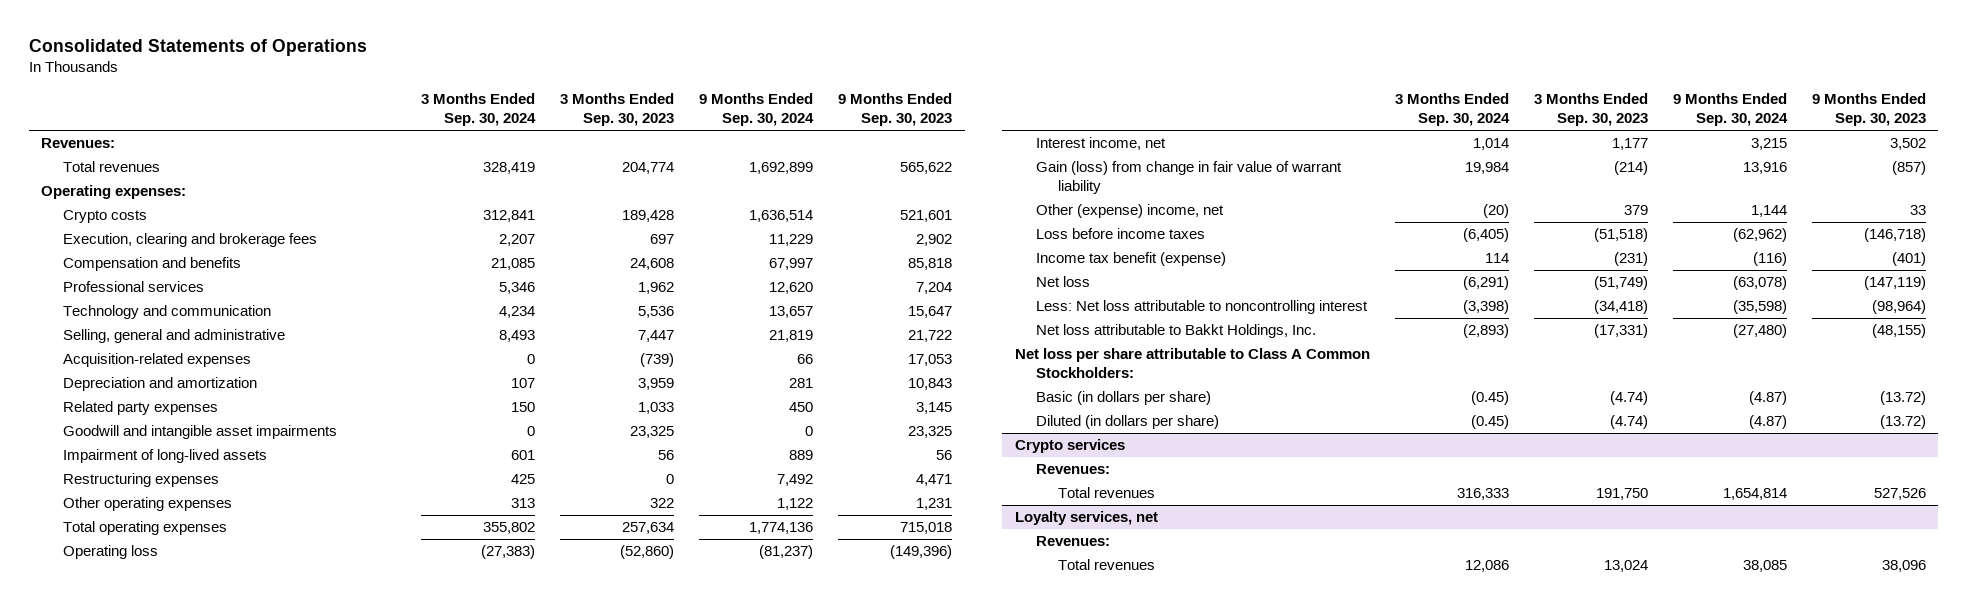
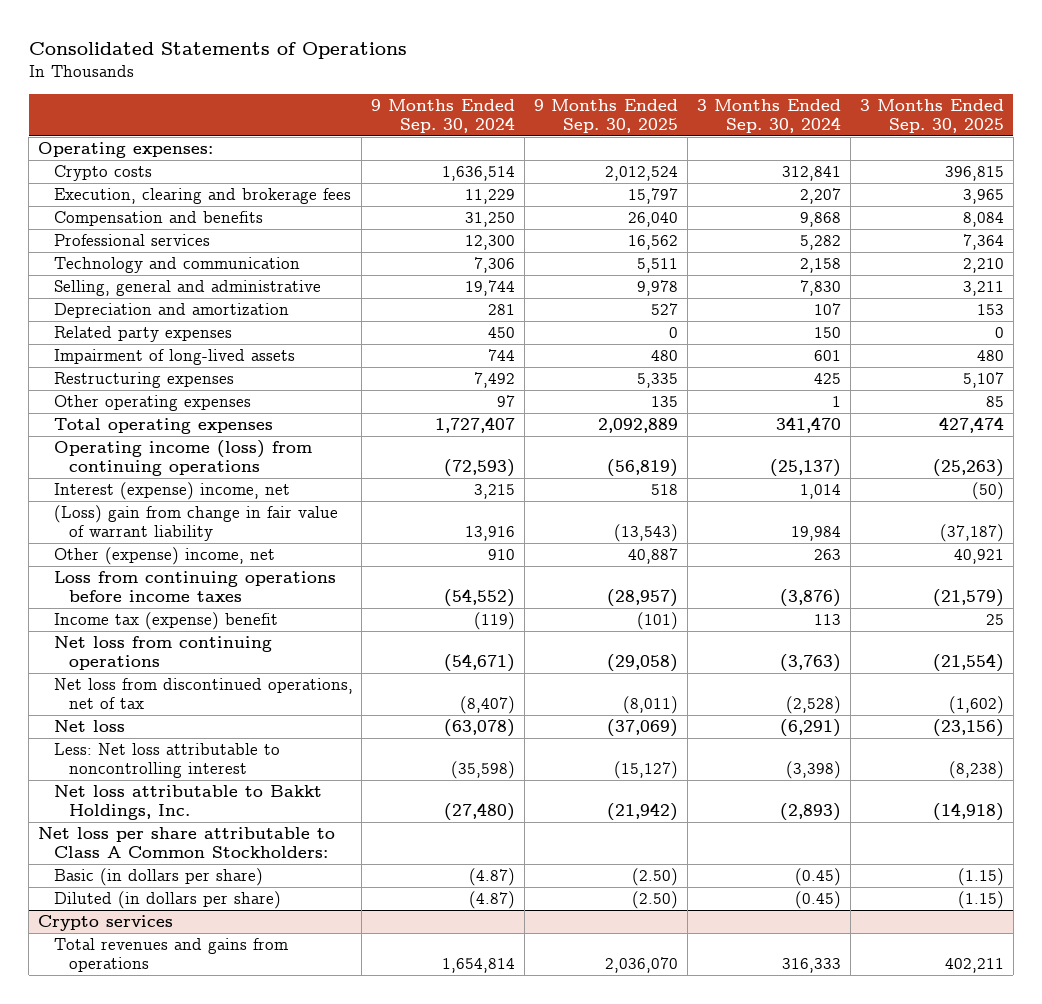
- | 3 Months Ended Sep. 30, 2024 | 3 Months Ended Sep. 30, 2023 | 9 Months Ended Sep. 30, 2024 | 9 Months Ended Sep. 30, 2023
+ | 9 Months Ended Sep. 30, 2024 | 9 Months Ended Sep. 30, 2025 | 3 Months Ended Sep. 30, 2024 | 3 Months Ended Sep. 30, 2025
- Revenues:
- Total revenues | 328,419 | 204,774 | 1,692,899 | 565,622
- Compensation and benefits | 21,085 | 24,608 | 67,997 | 85,818
- Professional services | 5,346 | 1,962 | 12,620 | 7,204
- Technology and communication | 4,234 | 5,536 | 13,657 | 15,647
- Selling, general and administrative | 8,493 | 7,447 | 21,819 | 21,722
- Acquisition-related expenses | 0 | (739) | 66 | 17,053
+ Compensation and benefits | 31,250 | 26,040 | 9,868 | 8,084
+ Professional services | 12,300 | 16,562 | 5,282 | 7,364
+ Technology and communication | 7,306 | 5,511 | 2,158 | 2,210
+ Selling, general and administrative | 19,744 | 9,978 | 7,830 | 3,211
- Goodwill and intangible asset impairments | 0 | 23,325 | 0 | 23,325
- Impairment of long-lived assets | 601 | 56 | 889 | 56
+ Impairment of long-lived assets | 744 | 480 | 601 | 480
- Other operating expenses | 313 | 322 | 1,122 | 1,231
- Total operating expenses | 355,802 | 257,634 | 1,774,136 | 715,018
- Operating loss | (27,383) | (52,860) | (81,237) | (149,396)
- Interest income, net | 1,014 | 1,177 | 3,215 | 3,502
- Gain (loss) from change in fair value of warrant liability | 19,984 | (214) | 13,916 | (857)
- Other (expense) income, net | (20) | 379 | 1,144 | 33
- Loss before income taxes | (6,405) | (51,518) | (62,962) | (146,718)
- Income tax benefit (expense) | 114 | (231) | (116) | (401)
+ Other operating expenses | 97 | 135 | 1 | 85
+ Total operating expenses | 1,727,407 | 2,092,889 | 341,470 | 427,474
+ Operating income (loss) from continuing operations | (72,593) | (56,819) | (25,137) | (25,263)
+ Interest (expense) income, net | 3,215 | 518 | 1,014 | (50)
+ (Loss) gain from change in fair value of warrant liability | 13,916 | (13,543) | 19,984 | (37,187)
+ Other (expense) income, net | 910 | 40,887 | 263 | 40,921
+ Loss from continuing operations before income taxes | (54,552) | (28,957) | (3,876) | (21,579)
+ Income tax (expense) benefit | (119) | (101) | 113 | 25
+ Net loss from continuing operations | (54,671) | (29,058) | (3,763) | (21,554)
+ Net loss from discontinued operations, net of tax | (8,407) | (8,011) | (2,528) | (1,602)
@ Crypto services
- Revenues:
- Total revenues | 316,333 | 191,750 | 1,654,814 | 527,526
- Loyalty services, net
- Revenues:
- Total revenues | 12,086 | 13,024 | 38,085 | 38,096
@ Crypto services
+ Total revenues and gains from operations | 1,654,814 | 2,036,070 | 316,333 | 402,211

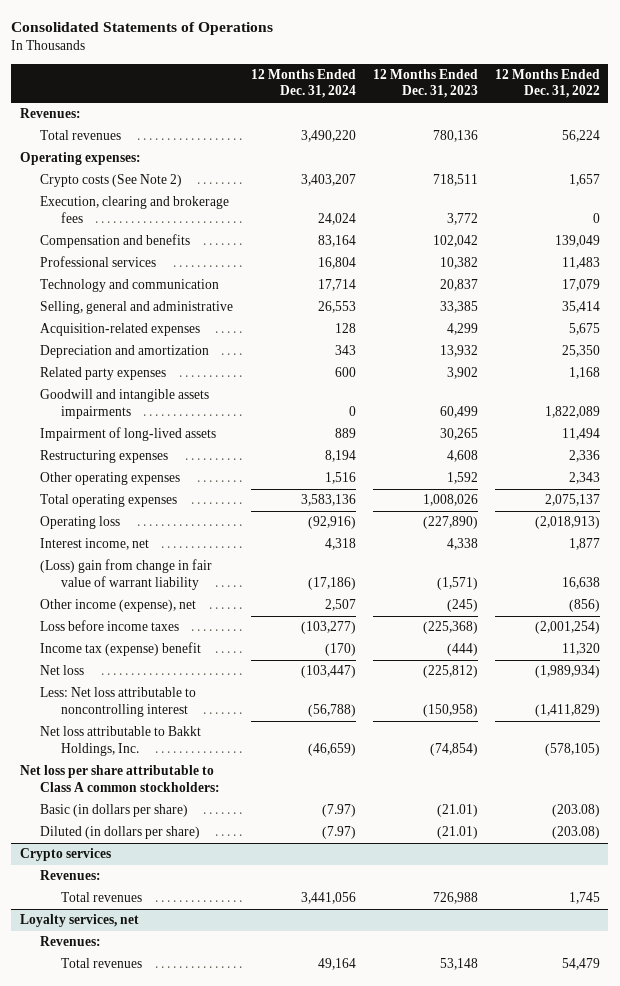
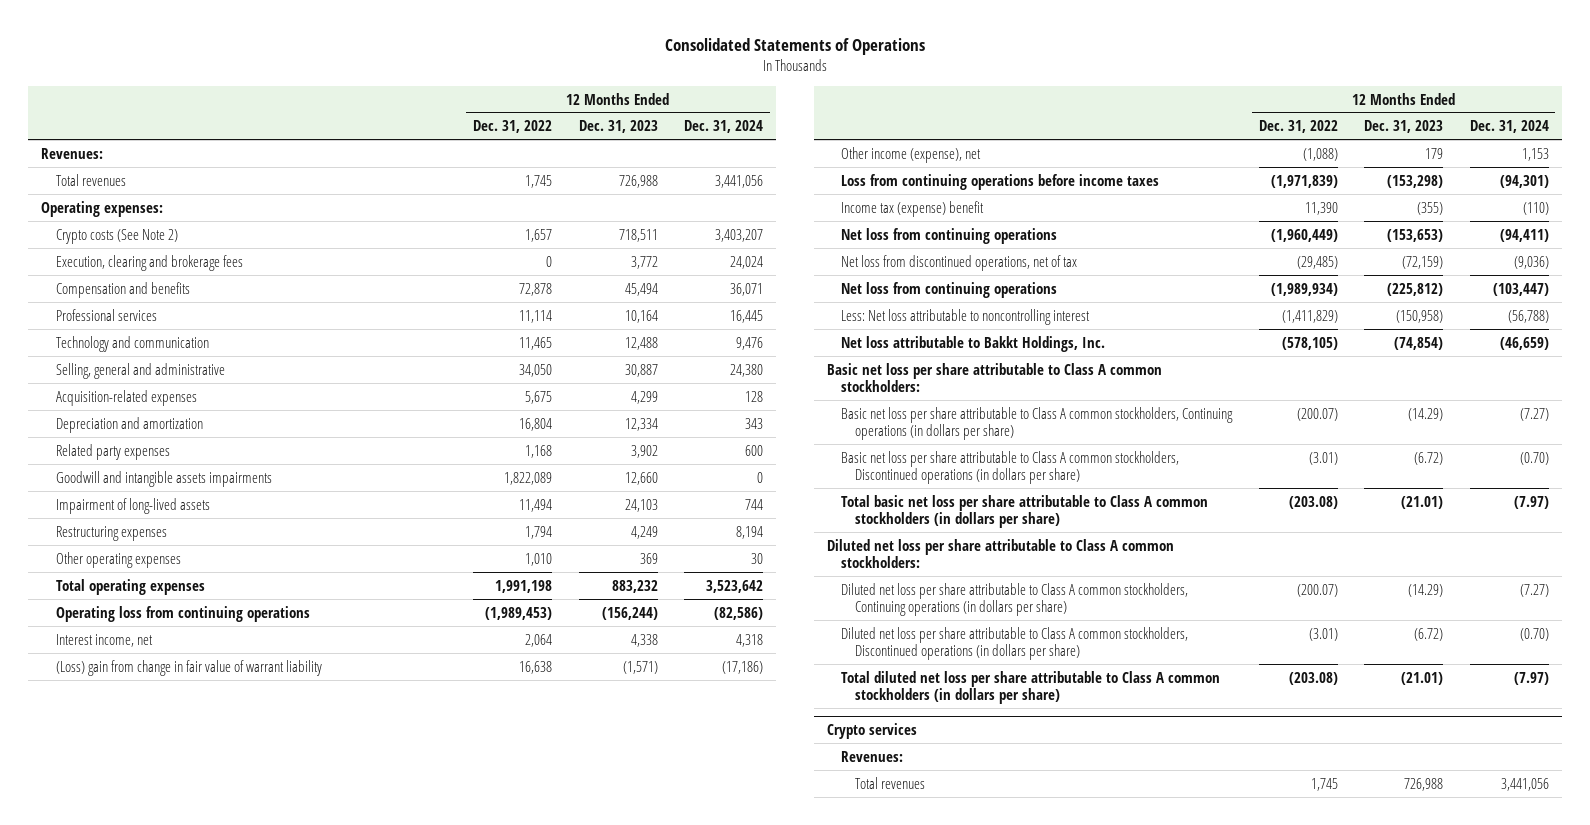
- | 12 Months Ended Dec. 31, 2024 | 12 Months Ended Dec. 31, 2023 | 12 Months Ended Dec. 31, 2022
+ | 12 Months Ended Dec. 31, 2022 | 12 Months Ended Dec. 31, 2023 | 12 Months Ended Dec. 31, 2024
- Total revenues | 3,490,220 | 780,136 | 56,224
+ Total revenues | 1,745 | 726,988 | 3,441,056
- Compensation and benefits | 83,164 | 102,042 | 139,049
- Professional services | 16,804 | 10,382 | 11,483
- Technology and communication | 17,714 | 20,837 | 17,079
- Selling, general and administrative | 26,553 | 33,385 | 35,414
+ Compensation and benefits | 72,878 | 45,494 | 36,071
+ Professional services | 11,114 | 10,164 | 16,445
+ Technology and communication | 11,465 | 12,488 | 9,476
+ Selling, general and administrative | 34,050 | 30,887 | 24,380
- Depreciation and amortization | 343 | 13,932 | 25,350
+ Depreciation and amortization | 16,804 | 12,334 | 343
- Goodwill and intangible assets impairments | 0 | 60,499 | 1,822,089
- Impairment of long-lived assets | 889 | 30,265 | 11,494
- Restructuring expenses | 8,194 | 4,608 | 2,336
- Other operating expenses | 1,516 | 1,592 | 2,343
- Total operating expenses | 3,583,136 | 1,008,026 | 2,075,137
- Operating loss | (92,916) | (227,890) | (2,018,913)
- Interest income, net | 4,318 | 4,338 | 1,877
+ Goodwill and intangible assets impairments | 1,822,089 | 12,660 | 0
+ Impairment of long-lived assets | 11,494 | 24,103 | 744
+ Restructuring expenses | 1,794 | 4,249 | 8,194
+ Other operating expenses | 1,010 | 369 | 30
+ Total operating expenses | 1,991,198 | 883,232 | 3,523,642
+ Operating loss from continuing operations | (1,989,453) | (156,244) | (82,586)
+ Interest income, net | 2,064 | 4,338 | 4,318
- Other income (expense), net | 2,507 | (245) | (856)
- Loss before income taxes | (103,277) | (225,368) | (2,001,254)
- Income tax (expense) benefit | (170) | (444) | 11,320
- Net loss | (103,447) | (225,812) | (1,989,934)
+ Other income (expense), net | (1,088) | 179 | 1,153
+ Loss from continuing operations before income taxes | (1,971,839) | (153,298) | (94,301)
+ Income tax (expense) benefit | 11,390 | (355) | (110)
+ Net loss from continuing operations | (1,960,449) | (153,653) | (94,411)
+ Net loss from discontinued operations, net of tax | (29,485) | (72,159) | (9,036)
+ Net loss from continuing operations | (1,989,934) | (225,812) | (103,447)
- Net loss per share attributable to Class A common stockholders:
- Basic (in dollars per share) | (7.97) | (21.01) | (203.08)
- Diluted (in dollars per share) | (7.97) | (21.01) | (203.08)
+ Basic net loss per share attributable to Class A common stockholders:
+ Basic net loss per share attributable to Class A common stockholders, Continuing operations (in dollars per share) | (200.07) | (14.29) | (7.27)
+ Basic net loss per share attributable to Class A common stockholders, Discontinued operations (in dollars per share) | (3.01) | (6.72) | (0.70)
+ Total basic net loss per share attributable to Class A common stockholders (in dollars per share) | (203.08) | (21.01) | (7.97)
+ Diluted net loss per share attributable to Class A common stockholders:
+ Diluted net loss per share attributable to Class A common stockholders, Continuing operations (in dollars per share) | (200.07) | (14.29) | (7.27)
+ Diluted net loss per share attributable to Class A common stockholders, Discontinued operations (in dollars per share) | (3.01) | (6.72) | (0.70)
+ Total diluted net loss per share attributable to Class A common stockholders (in dollars per share) | (203.08) | (21.01) | (7.97)
- Loyalty services, net
- Revenues:
- Total revenues | 49,164 | 53,148 | 54,479

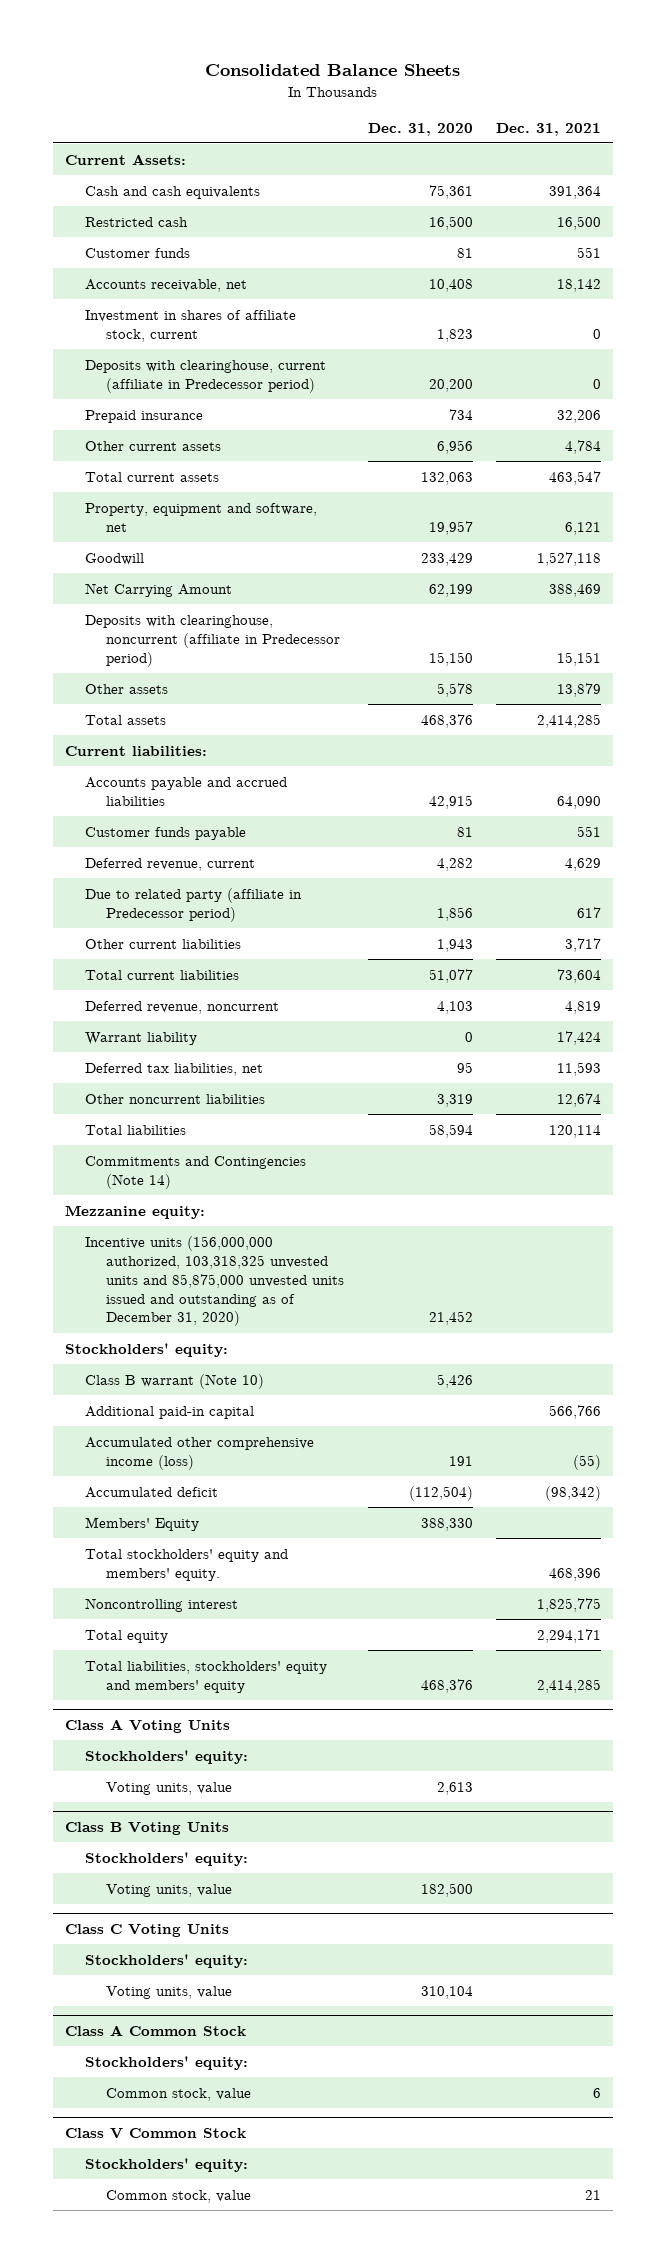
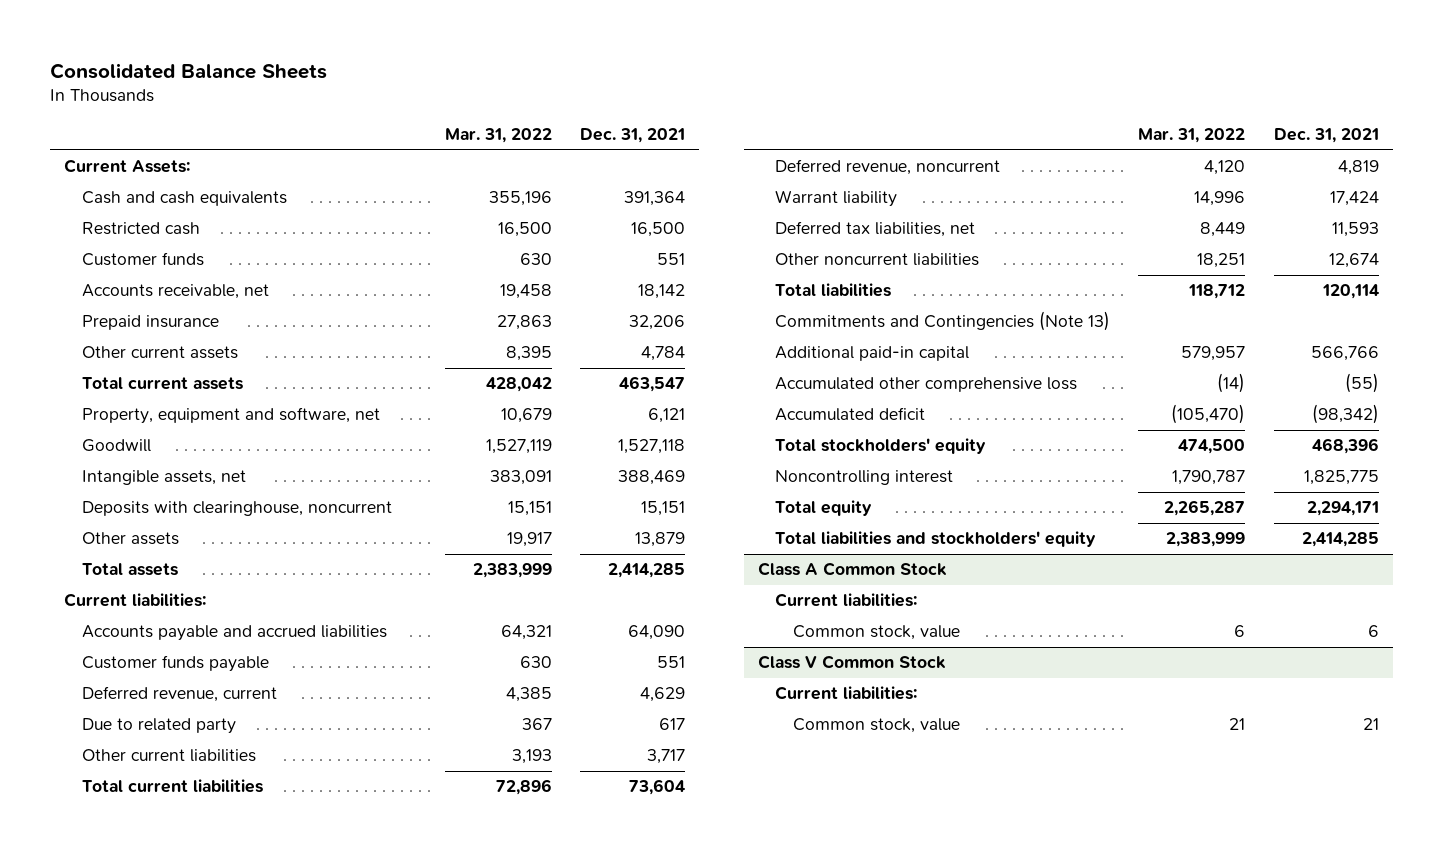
- | Dec. 31, 2020 | Dec. 31, 2021
+ | Mar. 31, 2022 | Dec. 31, 2021
- Investment in shares of affiliate stock, current | 1,823 | 0
- Deposits with clearinghouse, current (affiliate in Predecessor period) | 20,200 | 0
- Net Carrying Amount | 62,199 | 388,469
- Deposits with clearinghouse, noncurrent (affiliate in Predecessor period) | 15,150 | 15,151
+ Intangible assets, net | 383,091 | 388,469
+ Deposits with clearinghouse, noncurrent | 15,151 | 15,151
- Due to related party (affiliate in Predecessor period) | 1,856 | 617
+ Due to related party | 367 | 617
- Commitments and Contingencies (Note 14)
- Mezzanine equity:
- Incentive units (156,000,000 authorized, 103,318,325 unvested units and 85,875,000 unvested units issued and outstanding as of December 31, 2020) | 21,452 |
- Stockholders' equity:
- Class B warrant (Note 10) | 5,426 |
+ Commitments and Contingencies (Note 13)
- Accumulated other comprehensive income (loss) | 191 | (55)
+ Accumulated other comprehensive loss | (14) | (55)
- Members' Equity | 388,330 |
- Total stockholders' equity and members' equity. | | 468,396
+ Total stockholders' equity | 474,500 | 468,396
- Total liabilities, stockholders' equity and members' equity | 468,376 | 2,414,285
- Class A Voting Units
- Stockholders' equity:
- Voting units, value | 2,613 |
- Class B Voting Units
- Stockholders' equity:
- Voting units, value | 182,500 |
- Class C Voting Units
- Stockholders' equity:
- Voting units, value | 310,104 |
+ Total liabilities and stockholders' equity | 2,383,999 | 2,414,285
@ Class A Common Stock
- Stockholders' equity:
+ Current liabilities:
@ Class V Common Stock
- Stockholders' equity:
+ Current liabilities:

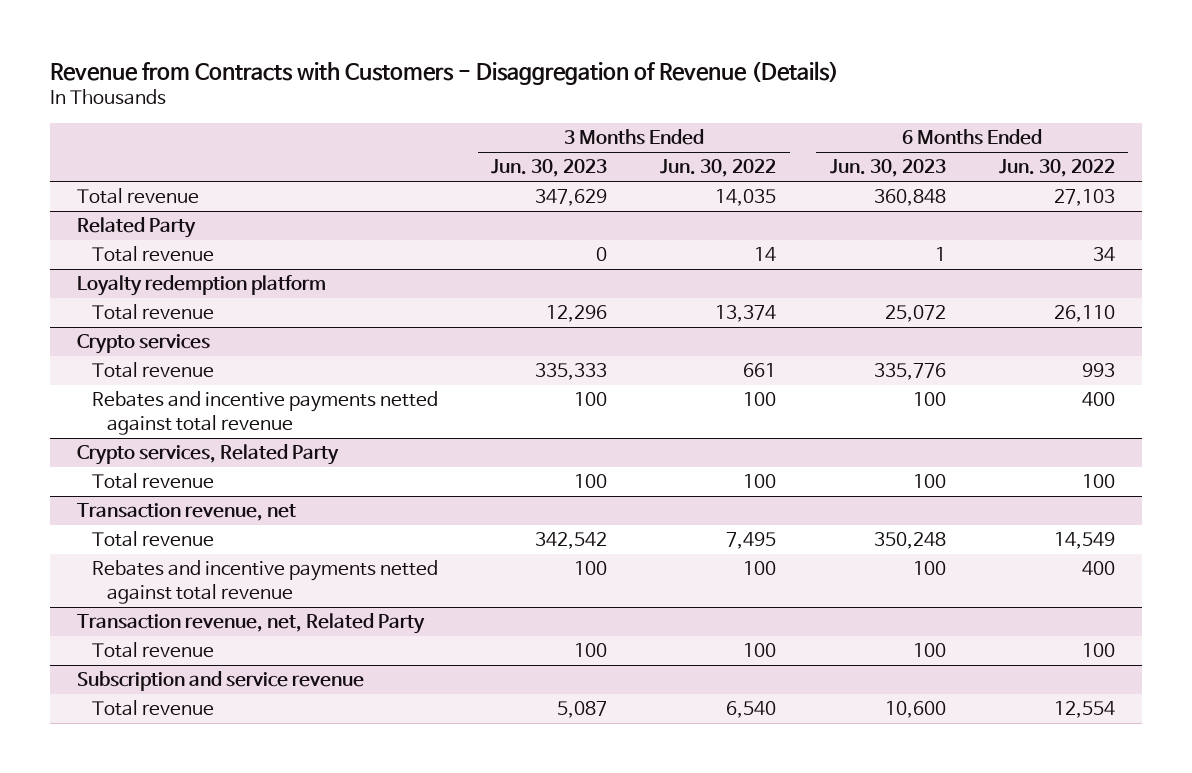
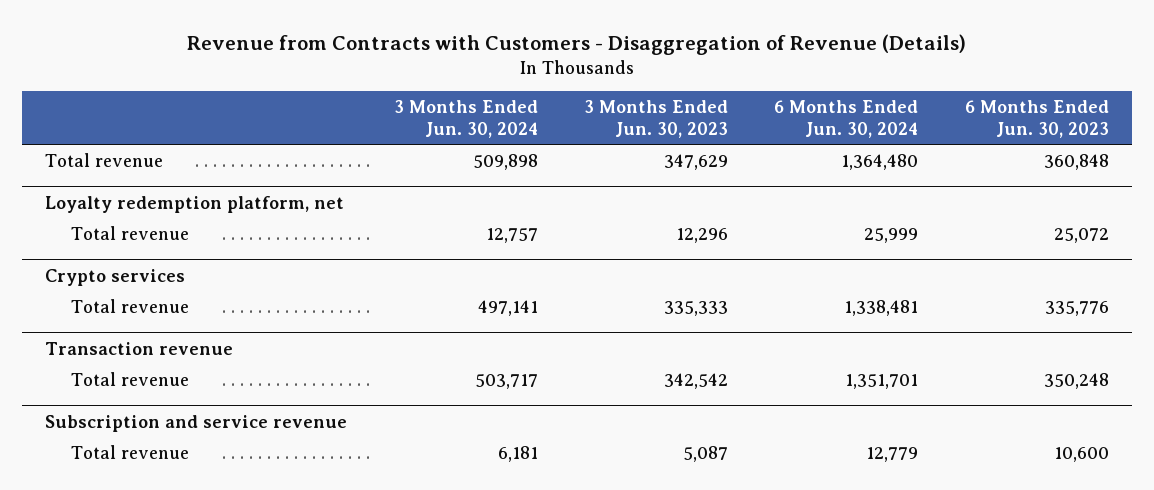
- | 3 Months Ended Jun. 30, 2023 | 3 Months Ended Jun. 30, 2022 | 6 Months Ended Jun. 30, 2023 | 6 Months Ended Jun. 30, 2022
+ | 3 Months Ended Jun. 30, 2024 | 3 Months Ended Jun. 30, 2023 | 6 Months Ended Jun. 30, 2024 | 6 Months Ended Jun. 30, 2023
- Related Party
- Total revenue | 0 | 14 | 1 | 34
- Loyalty redemption platform
+ Loyalty redemption platform, net
@ Crypto services
- Rebates and incentive payments netted against total revenue | 100 | 100 | 100 | 400
- Crypto services, Related Party
- Total revenue | 100 | 100 | 100 | 100
- Transaction revenue, net
+ Transaction revenue
- Rebates and incentive payments netted against total revenue | 100 | 100 | 100 | 400
- Transaction revenue, net, Related Party
- Total revenue | 100 | 100 | 100 | 100

